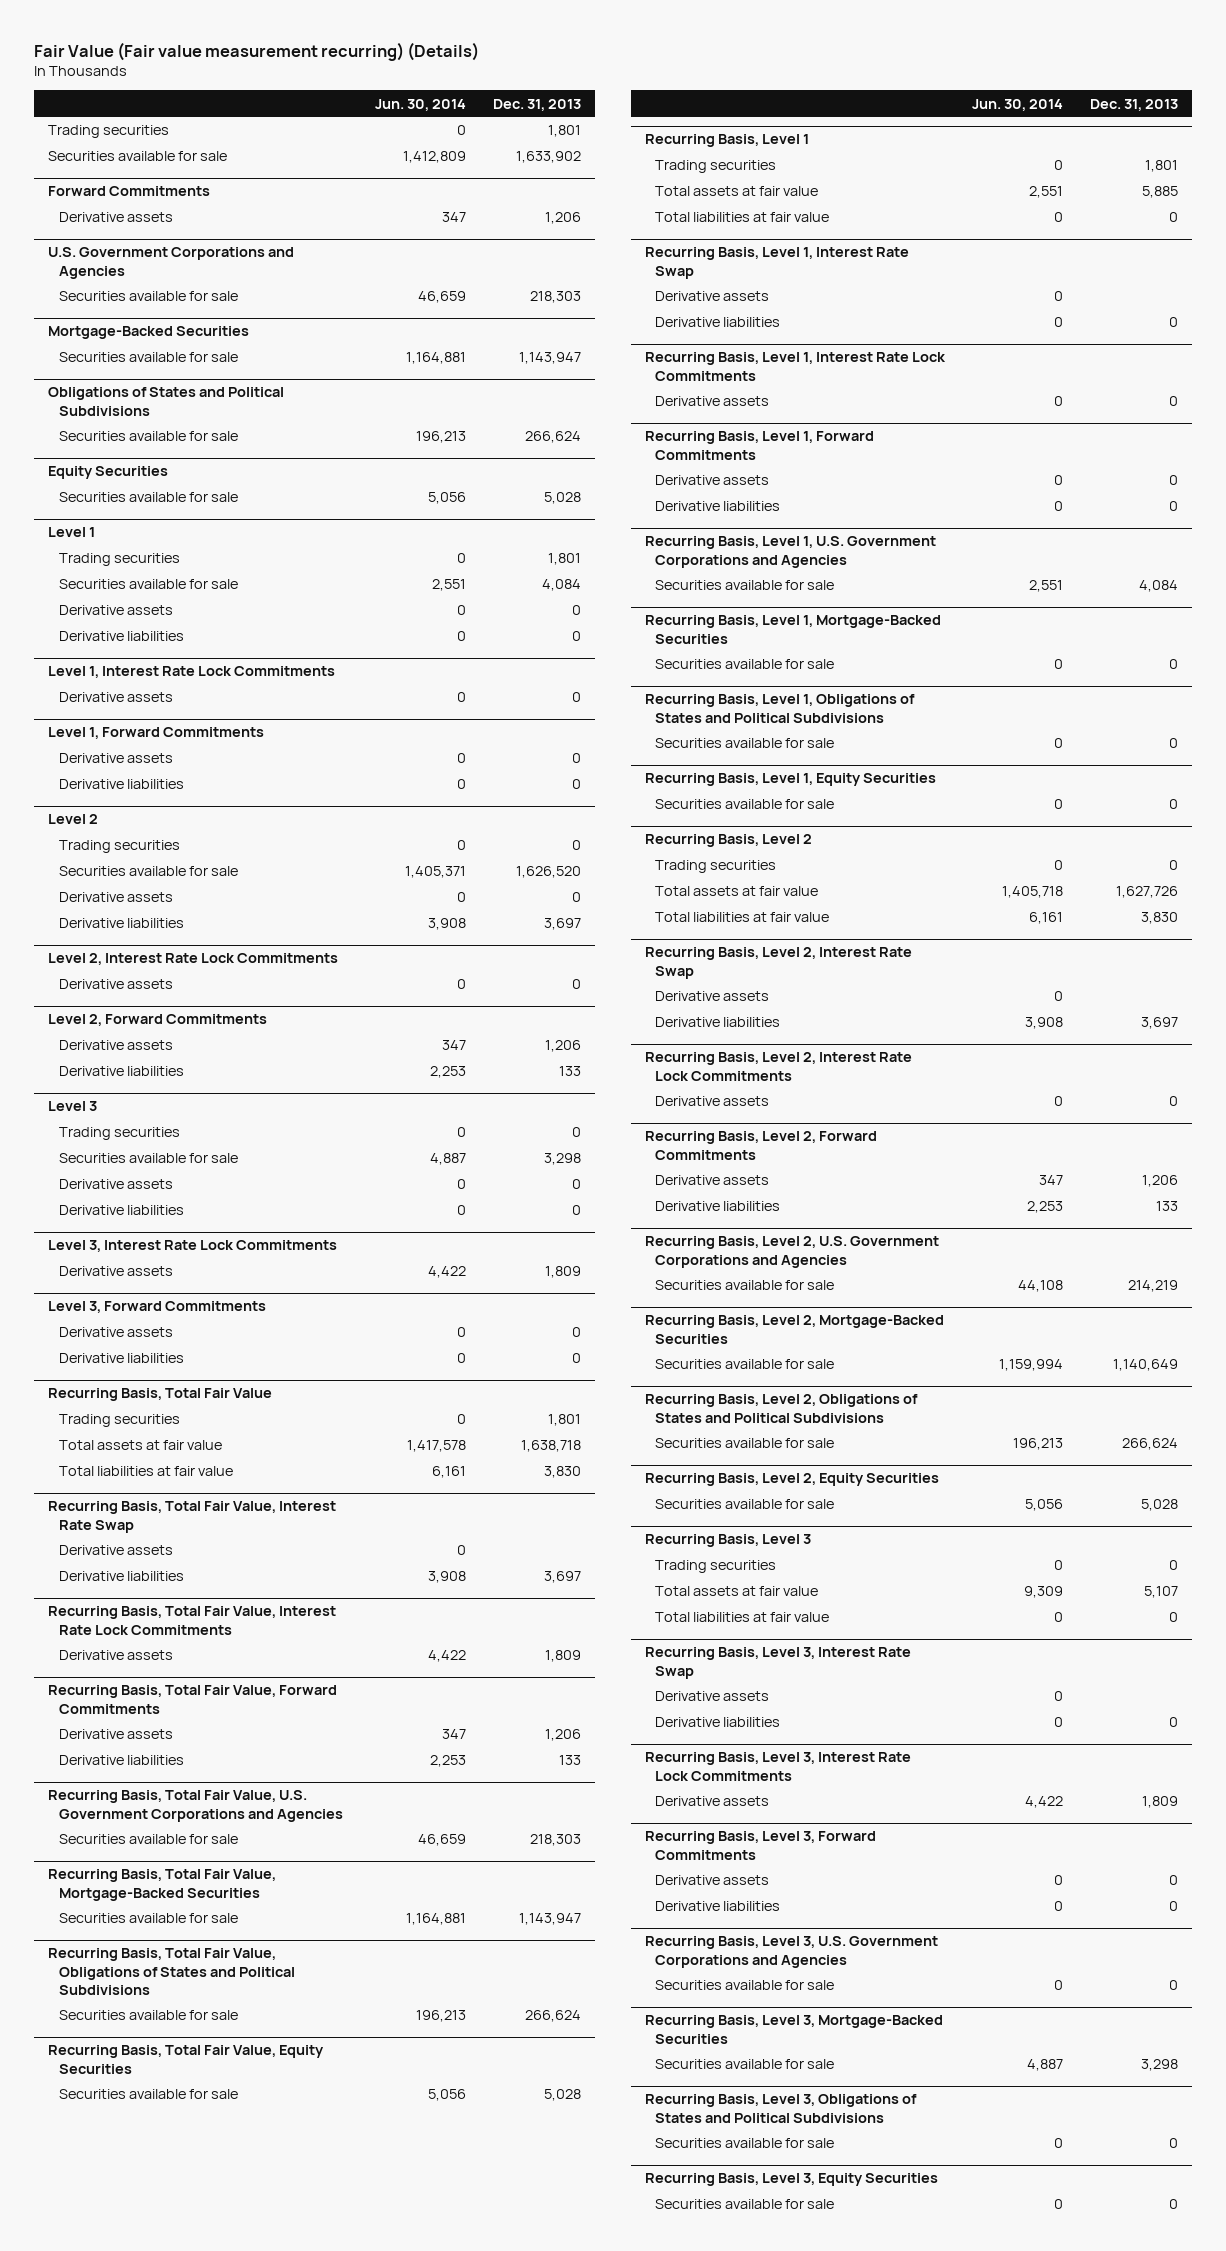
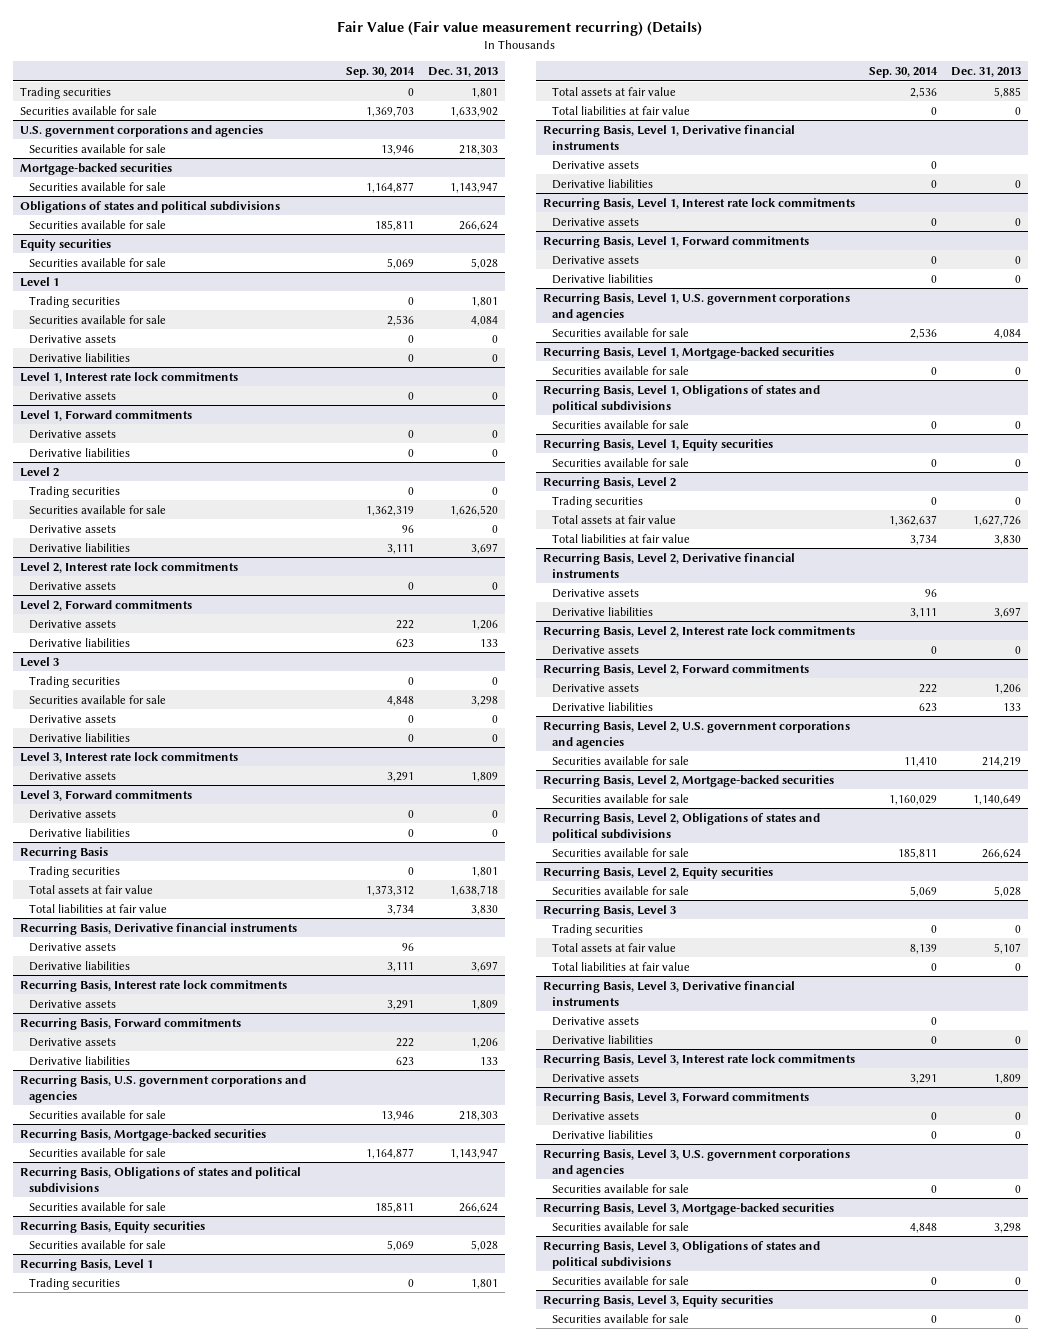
- | Jun. 30, 2014 | Dec. 31, 2013
+ | Sep. 30, 2014 | Dec. 31, 2013
- Forward Commitments
- Derivative assets | 347 | 1,206
- U.S. Government Corporations and Agencies
+ U.S. government corporations and agencies
- Mortgage-Backed Securities
+ Mortgage-backed securities
- Obligations of States and Political Subdivisions
+ Obligations of states and political subdivisions
- Equity Securities
+ Equity securities
- Level 1, Interest Rate Lock Commitments
+ Level 1, Interest rate lock commitments
- Level 1, Forward Commitments
+ Level 1, Forward commitments
- Level 2, Interest Rate Lock Commitments
+ Level 2, Interest rate lock commitments
- Level 2, Forward Commitments
+ Level 2, Forward commitments
- Level 3, Interest Rate Lock Commitments
+ Level 3, Interest rate lock commitments
- Level 3, Forward Commitments
+ Level 3, Forward commitments
- Recurring Basis, Total Fair Value
+ Recurring Basis
- Recurring Basis, Total Fair Value, Interest Rate Swap
+ Recurring Basis, Derivative financial instruments
- Recurring Basis, Total Fair Value, Interest Rate Lock Commitments
+ Recurring Basis, Interest rate lock commitments
- Recurring Basis, Total Fair Value, Forward Commitments
+ Recurring Basis, Forward commitments
- Recurring Basis, Total Fair Value, U.S. Government Corporations and Agencies
+ Recurring Basis, U.S. government corporations and agencies
- Recurring Basis, Total Fair Value, Mortgage-Backed Securities
+ Recurring Basis, Mortgage-backed securities
- Recurring Basis, Total Fair Value, Obligations of States and Political Subdivisions
+ Recurring Basis, Obligations of states and political subdivisions
- Recurring Basis, Total Fair Value, Equity Securities
+ Recurring Basis, Equity securities
- Recurring Basis, Level 1, Interest Rate Swap
+ Recurring Basis, Level 1, Derivative financial instruments
- Recurring Basis, Level 1, Interest Rate Lock Commitments
+ Recurring Basis, Level 1, Interest rate lock commitments
- Recurring Basis, Level 1, Forward Commitments
+ Recurring Basis, Level 1, Forward commitments
- Recurring Basis, Level 1, U.S. Government Corporations and Agencies
+ Recurring Basis, Level 1, U.S. government corporations and agencies
- Recurring Basis, Level 1, Mortgage-Backed Securities
+ Recurring Basis, Level 1, Mortgage-backed securities
- Recurring Basis, Level 1, Obligations of States and Political Subdivisions
+ Recurring Basis, Level 1, Obligations of states and political subdivisions
- Recurring Basis, Level 1, Equity Securities
+ Recurring Basis, Level 1, Equity securities
- Recurring Basis, Level 2, Interest Rate Swap
+ Recurring Basis, Level 2, Derivative financial instruments
- Recurring Basis, Level 2, Interest Rate Lock Commitments
+ Recurring Basis, Level 2, Interest rate lock commitments
- Recurring Basis, Level 2, Forward Commitments
+ Recurring Basis, Level 2, Forward commitments
- Recurring Basis, Level 2, U.S. Government Corporations and Agencies
+ Recurring Basis, Level 2, U.S. government corporations and agencies
- Recurring Basis, Level 2, Mortgage-Backed Securities
+ Recurring Basis, Level 2, Mortgage-backed securities
- Recurring Basis, Level 2, Obligations of States and Political Subdivisions
+ Recurring Basis, Level 2, Obligations of states and political subdivisions
- Recurring Basis, Level 2, Equity Securities
+ Recurring Basis, Level 2, Equity securities
- Recurring Basis, Level 3, Interest Rate Swap
+ Recurring Basis, Level 3, Derivative financial instruments
- Recurring Basis, Level 3, Interest Rate Lock Commitments
+ Recurring Basis, Level 3, Interest rate lock commitments
- Recurring Basis, Level 3, Forward Commitments
+ Recurring Basis, Level 3, Forward commitments
- Recurring Basis, Level 3, U.S. Government Corporations and Agencies
+ Recurring Basis, Level 3, U.S. government corporations and agencies
- Recurring Basis, Level 3, Mortgage-Backed Securities
+ Recurring Basis, Level 3, Mortgage-backed securities
- Recurring Basis, Level 3, Obligations of States and Political Subdivisions
+ Recurring Basis, Level 3, Obligations of states and political subdivisions
- Recurring Basis, Level 3, Equity Securities
+ Recurring Basis, Level 3, Equity securities

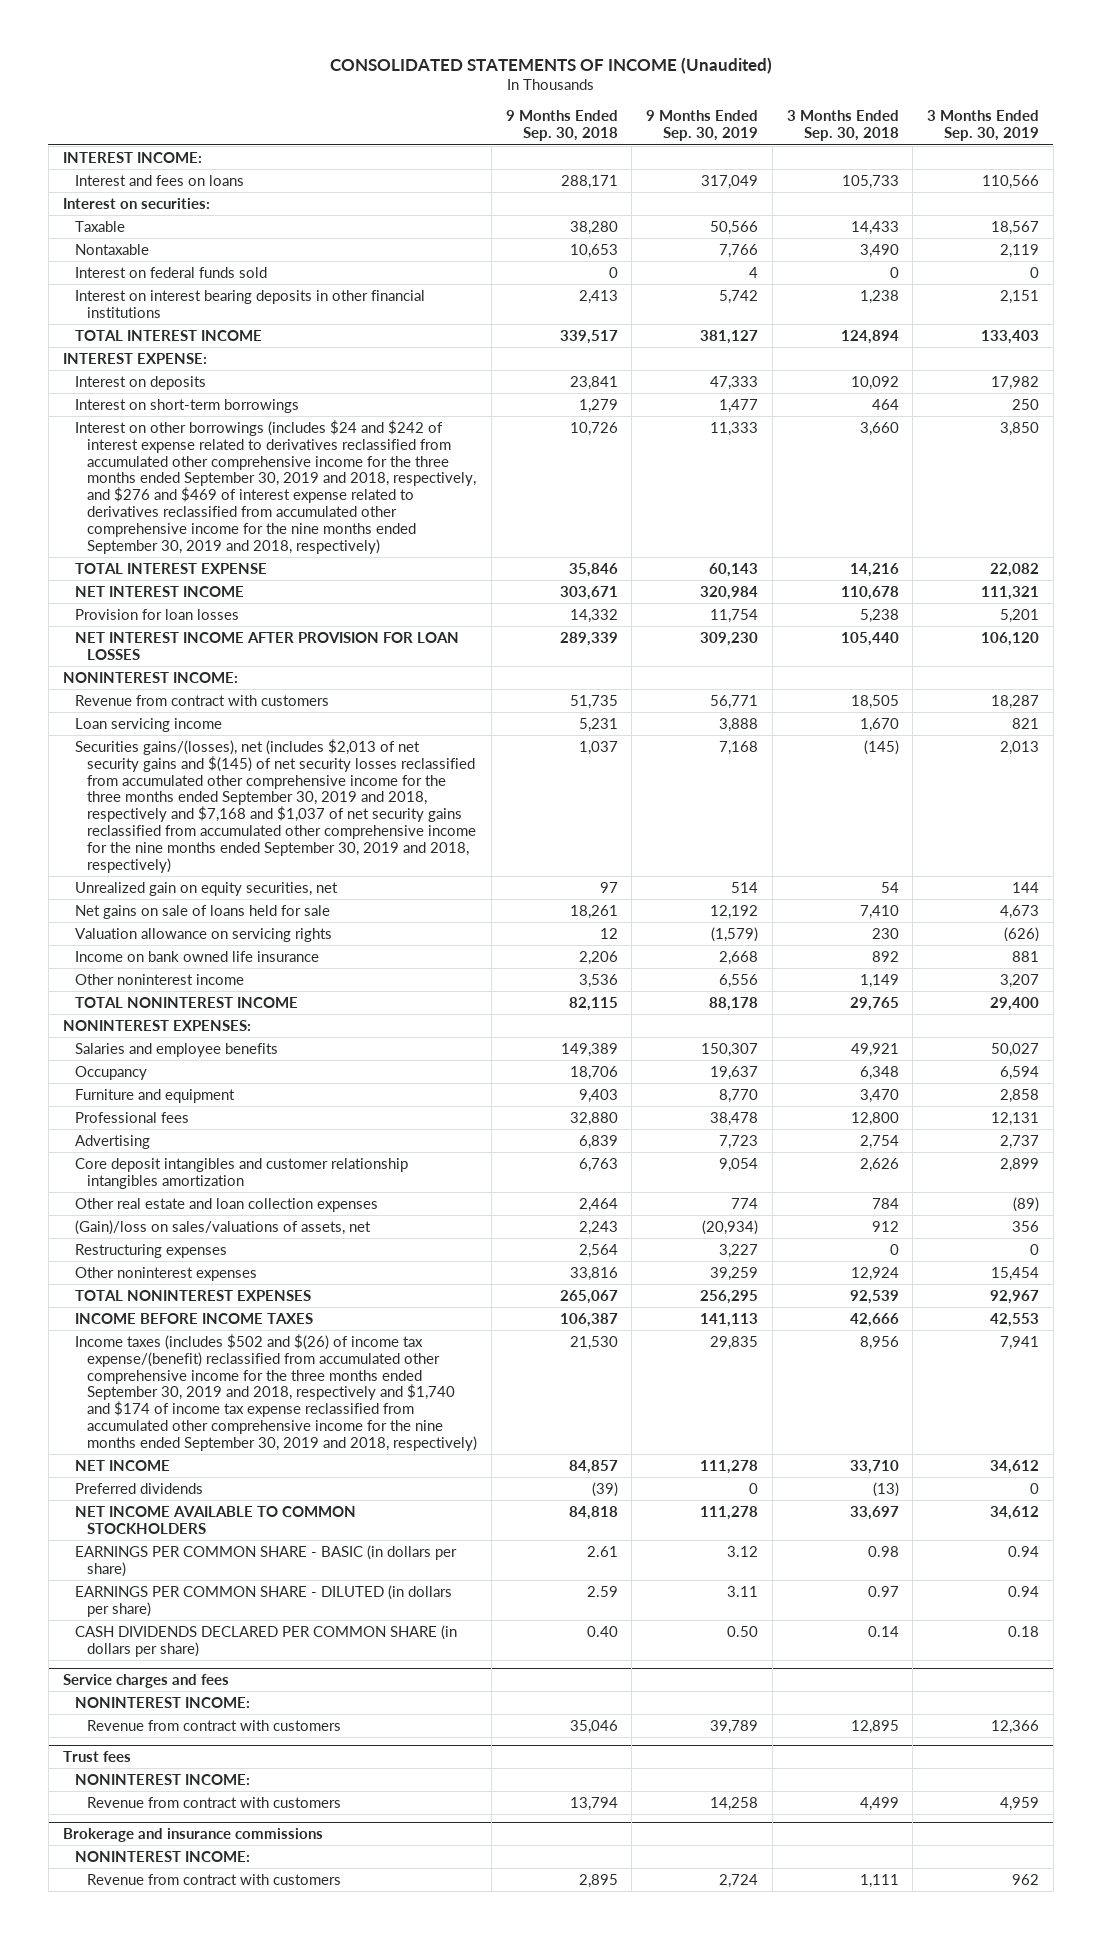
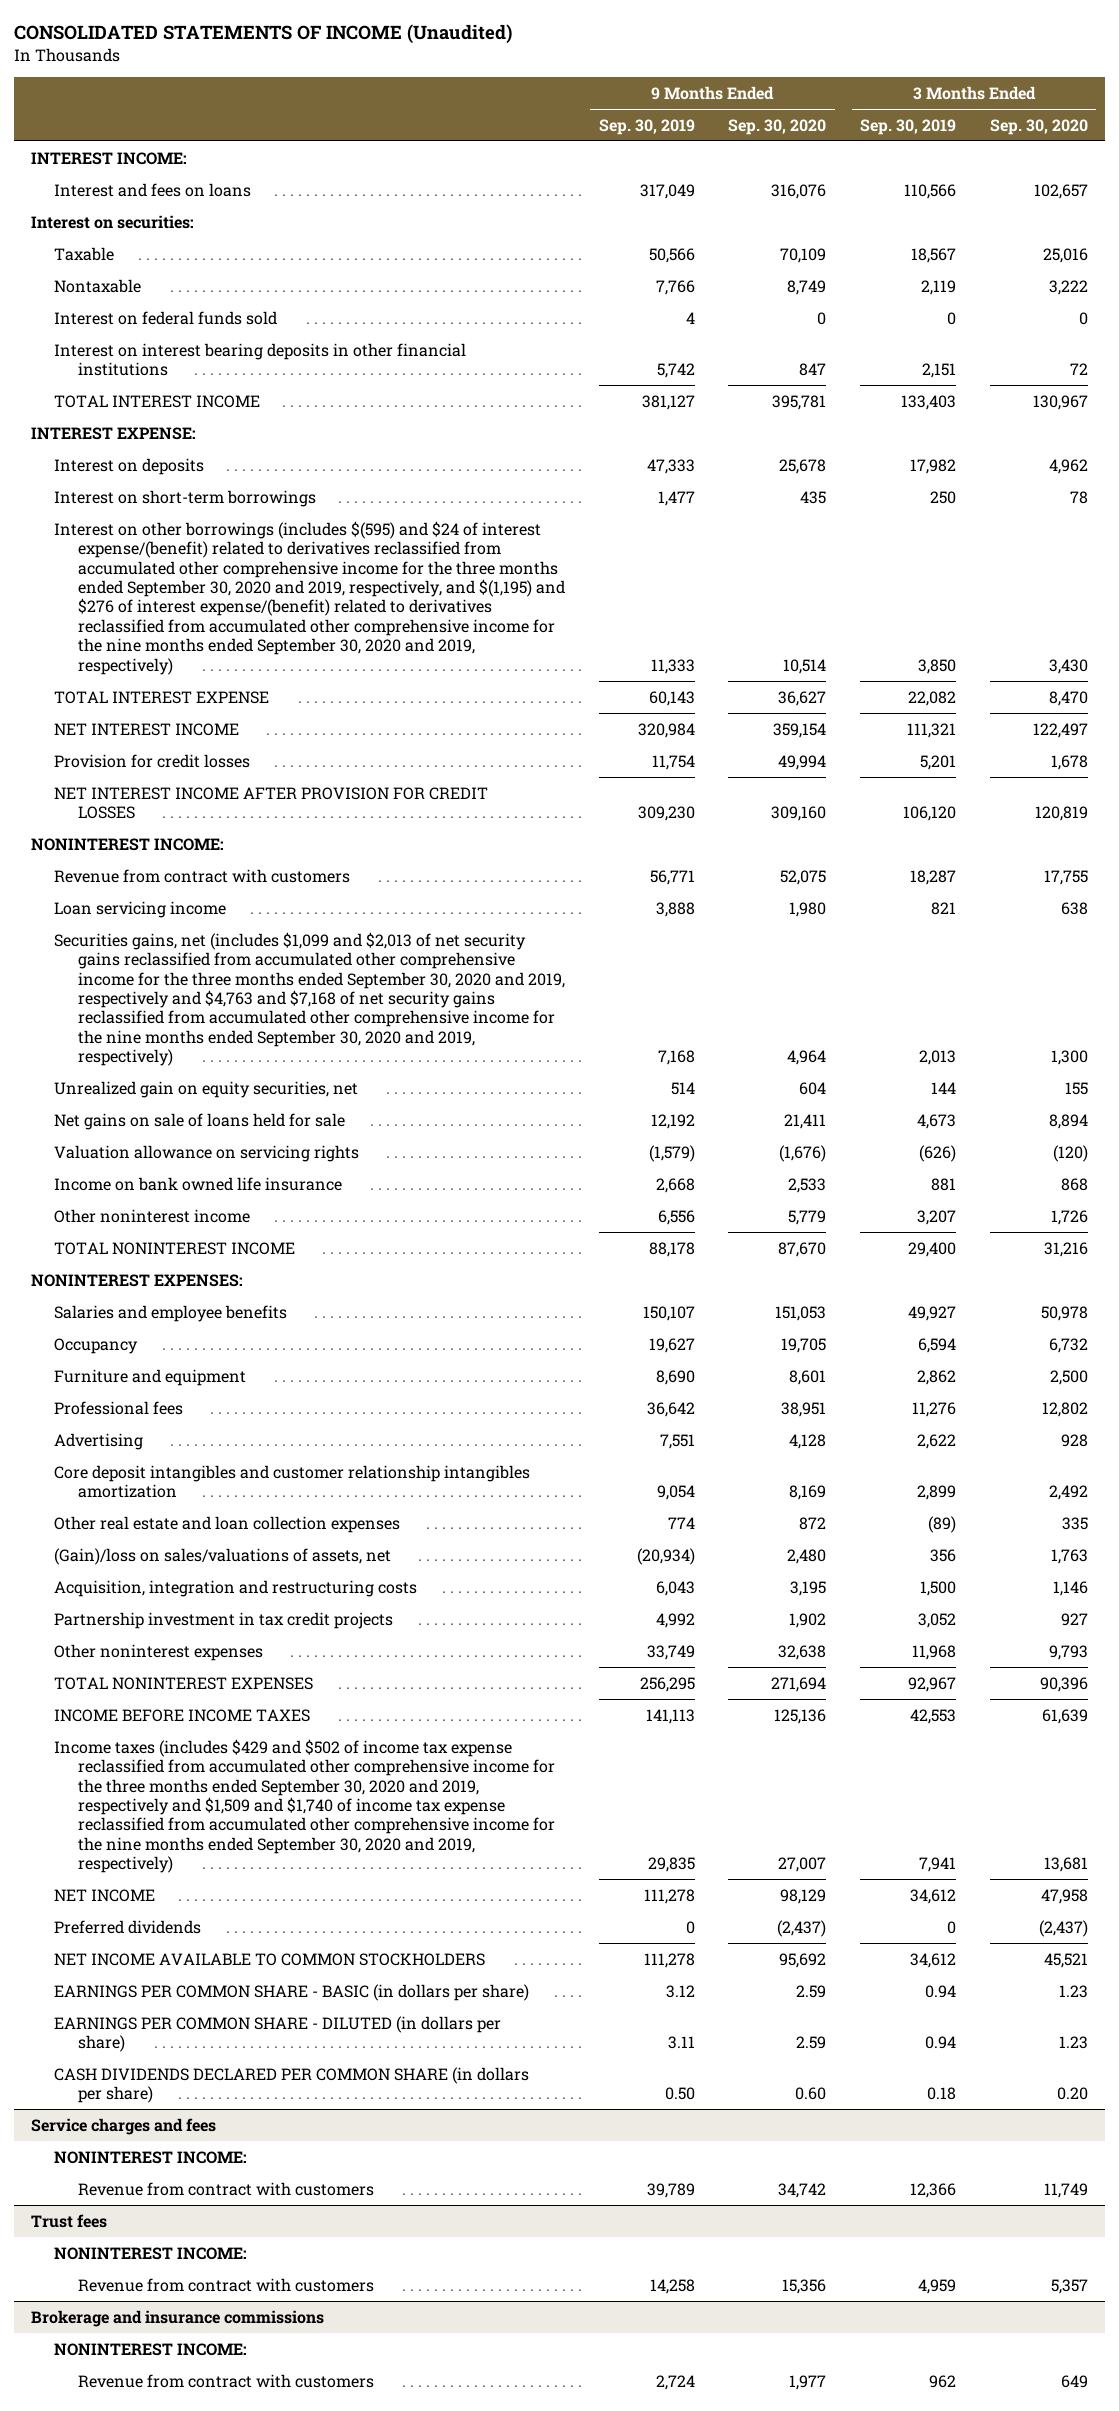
- | 9 Months Ended Sep. 30, 2018 | 9 Months Ended Sep. 30, 2019 | 3 Months Ended Sep. 30, 2018 | 3 Months Ended Sep. 30, 2019
+ | 9 Months Ended Sep. 30, 2019 | 9 Months Ended Sep. 30, 2020 | 3 Months Ended Sep. 30, 2019 | 3 Months Ended Sep. 30, 2020
- Interest on other borrowings (includes $24 and $242 of interest expense related to derivatives reclassified from accumulated other comprehensive income for the three months ended September 30, 2019 and 2018, respectively, and $276 and $469 of interest expense related to derivatives reclassified from accumulated other comprehensive income for the nine months ended September 30, 2019 and 2018, respectively) | 10,726 | 11,333 | 3,660 | 3,850
+ Interest on other borrowings (includes $(595) and $24 of interest expense/(benefit) related to derivatives reclassified from accumulated other comprehensive income for the three months ended September 30, 2020 and 2019, respectively, and $(1,195) and $276 of interest expense/(benefit) related to derivatives reclassified from accumulated other comprehensive income for the nine months ended September 30, 2020 and 2019, respectively) | 11,333 | 10,514 | 3,850 | 3,430
- Provision for loan losses | 14,332 | 11,754 | 5,238 | 5,201
- NET INTEREST INCOME AFTER PROVISION FOR LOAN LOSSES | 289,339 | 309,230 | 105,440 | 106,120
+ Provision for credit losses | 11,754 | 49,994 | 5,201 | 1,678
+ NET INTEREST INCOME AFTER PROVISION FOR CREDIT LOSSES | 309,230 | 309,160 | 106,120 | 120,819
- Securities gains/(losses), net (includes $2,013 of net security gains and $(145) of net security losses reclassified from accumulated other comprehensive income for the three months ended September 30, 2019 and 2018, respectively and $7,168 and $1,037 of net security gains reclassified from accumulated other comprehensive income for the nine months ended September 30, 2019 and 2018, respectively) | 1,037 | 7,168 | (145) | 2,013
+ Securities gains, net (includes $1,099 and $2,013 of net security gains reclassified from accumulated other comprehensive income for the three months ended September 30, 2020 and 2019, respectively and $4,763 and $7,168 of net security gains reclassified from accumulated other comprehensive income for the nine months ended September 30, 2020 and 2019, respectively) | 7,168 | 4,964 | 2,013 | 1,300
- Salaries and employee benefits | 149,389 | 150,307 | 49,921 | 50,027
- Occupancy | 18,706 | 19,637 | 6,348 | 6,594
- Furniture and equipment | 9,403 | 8,770 | 3,470 | 2,858
- Professional fees | 32,880 | 38,478 | 12,800 | 12,131
- Advertising | 6,839 | 7,723 | 2,754 | 2,737
+ Salaries and employee benefits | 150,107 | 151,053 | 49,927 | 50,978
+ Occupancy | 19,627 | 19,705 | 6,594 | 6,732
+ Furniture and equipment | 8,690 | 8,601 | 2,862 | 2,500
+ Professional fees | 36,642 | 38,951 | 11,276 | 12,802
+ Advertising | 7,551 | 4,128 | 2,622 | 928
- Restructuring expenses | 2,564 | 3,227 | 0 | 0
- Other noninterest expenses | 33,816 | 39,259 | 12,924 | 15,454
+ Acquisition, integration and restructuring costs | 6,043 | 3,195 | 1,500 | 1,146
+ Partnership investment in tax credit projects | 4,992 | 1,902 | 3,052 | 927
+ Other noninterest expenses | 33,749 | 32,638 | 11,968 | 9,793
- Income taxes (includes $502 and $(26) of income tax expense/(benefit) reclassified from accumulated other comprehensive income for the three months ended September 30, 2019 and 2018, respectively and $1,740 and $174 of income tax expense reclassified from accumulated other comprehensive income for the nine months ended September 30, 2019 and 2018, respectively) | 21,530 | 29,835 | 8,956 | 7,941
+ Income taxes (includes $429 and $502 of income tax expense reclassified from accumulated other comprehensive income for the three months ended September 30, 2020 and 2019, respectively and $1,509 and $1,740 of income tax expense reclassified from accumulated other comprehensive income for the nine months ended September 30, 2020 and 2019, respectively) | 29,835 | 27,007 | 7,941 | 13,681

